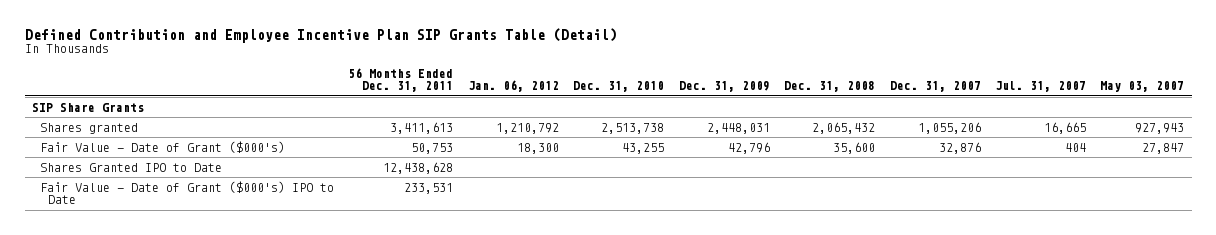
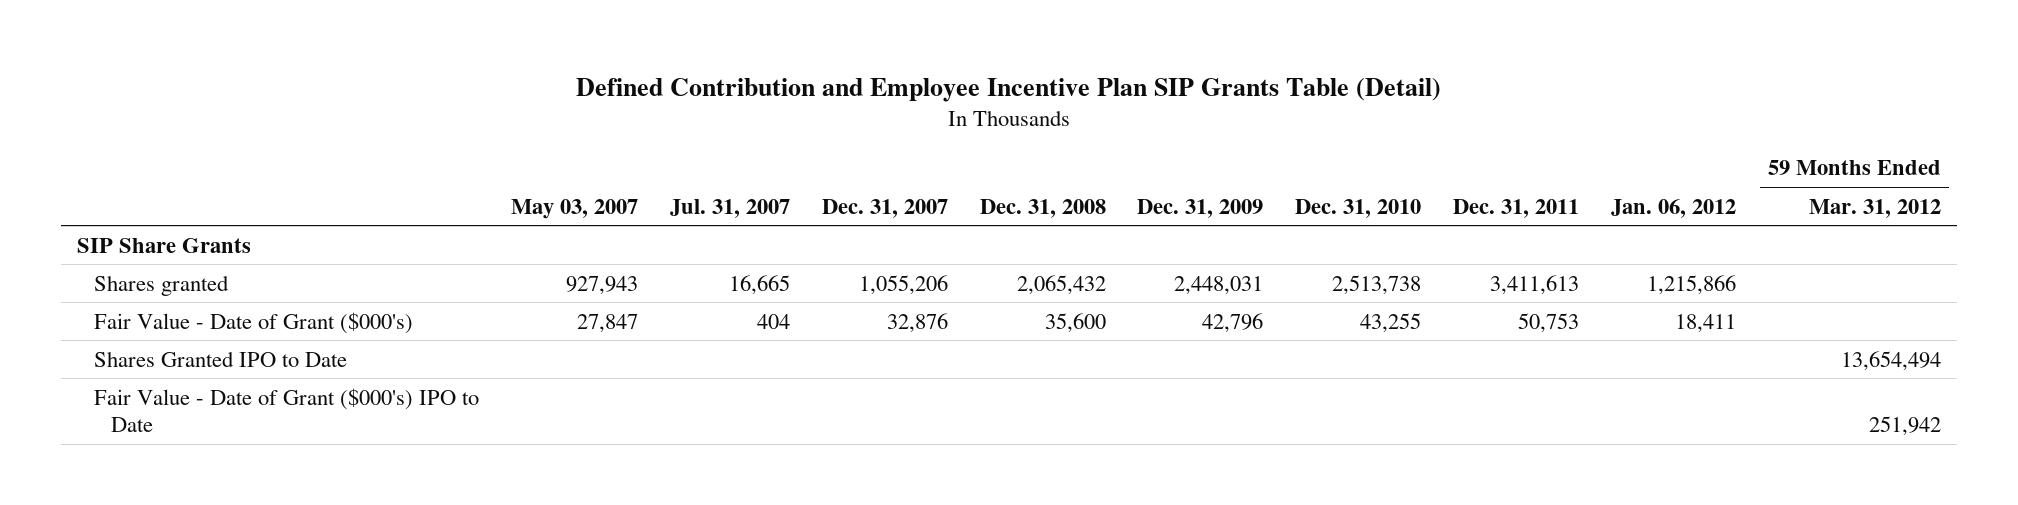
- | 56 Months Ended Dec. 31, 2011 | Jan. 06, 2012 | Dec. 31, 2010 | Dec. 31, 2009 | Dec. 31, 2008 | Dec. 31, 2007 | Jul. 31, 2007 | May 03, 2007
+ | May 03, 2007 | Jul. 31, 2007 | Dec. 31, 2007 | Dec. 31, 2008 | Dec. 31, 2009 | Dec. 31, 2010 | Dec. 31, 2011 | Jan. 06, 2012 | 59 Months Ended Mar. 31, 2012
- Shares granted | 3,411,613 | 1,210,792 | 2,513,738 | 2,448,031 | 2,065,432 | 1,055,206 | 16,665 | 927,943
- Fair Value - Date of Grant ($000's) | 50,753 | 18,300 | 43,255 | 42,796 | 35,600 | 32,876 | 404 | 27,847
+ Shares granted | 927,943 | 16,665 | 1,055,206 | 2,065,432 | 2,448,031 | 2,513,738 | 3,411,613 | 1,215,866 |
+ Fair Value - Date of Grant ($000's) | 27,847 | 404 | 32,876 | 35,600 | 42,796 | 43,255 | 50,753 | 18,411 |

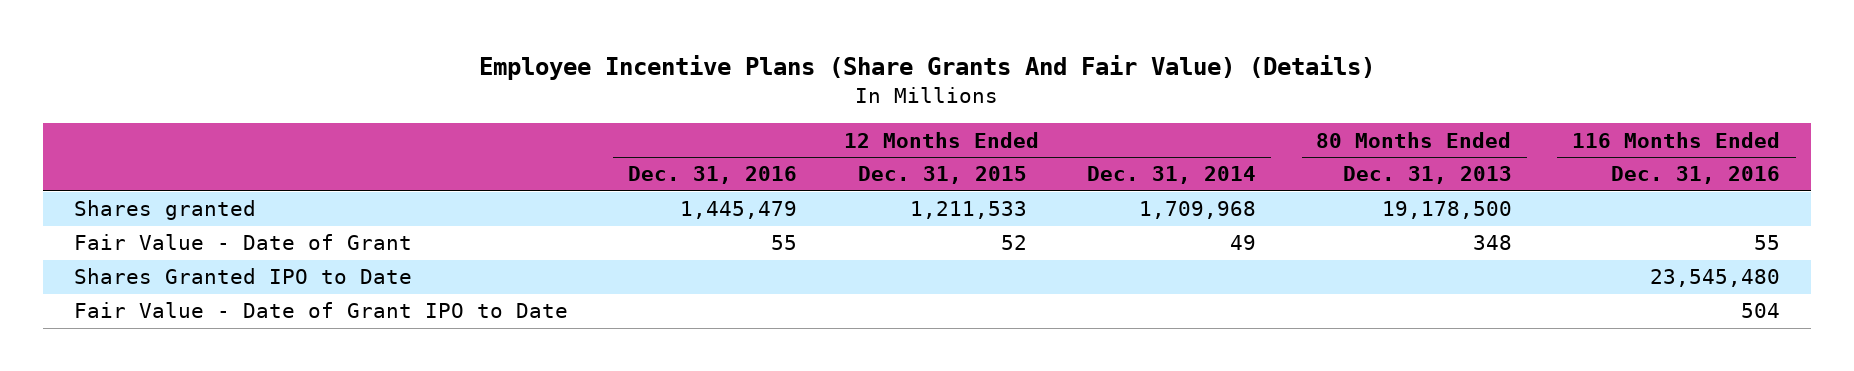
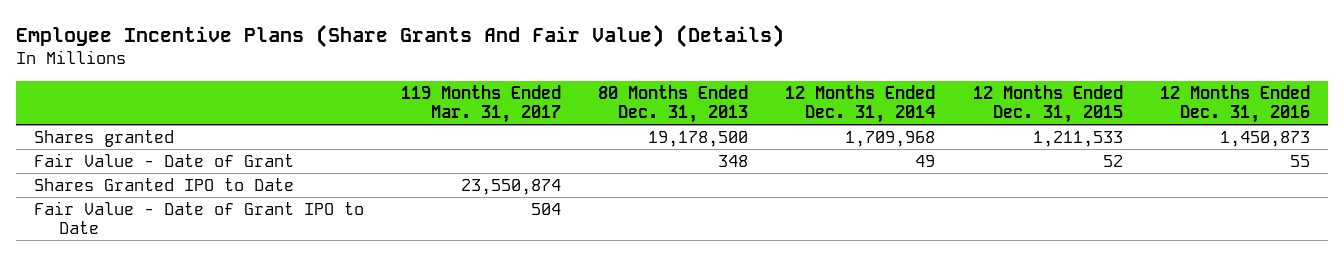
- | 12 Months Ended Dec. 31, 2016 | 12 Months Ended Dec. 31, 2015 | 12 Months Ended Dec. 31, 2014 | 80 Months Ended Dec. 31, 2013 | 116 Months Ended Dec. 31, 2016
+ | 119 Months Ended Mar. 31, 2017 | 80 Months Ended Dec. 31, 2013 | 12 Months Ended Dec. 31, 2014 | 12 Months Ended Dec. 31, 2015 | 12 Months Ended Dec. 31, 2016
- Shares granted | 1,445,479 | 1,211,533 | 1,709,968 | 19,178,500 |
+ Shares granted | | 19,178,500 | 1,709,968 | 1,211,533 | 1,450,873

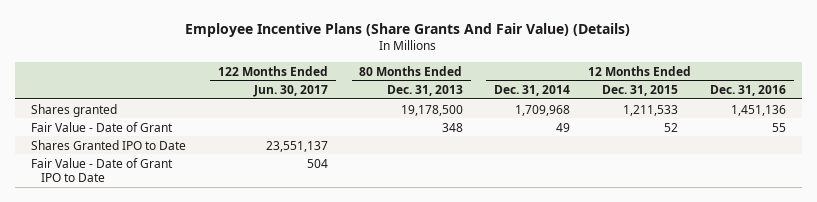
- | 119 Months Ended Mar. 31, 2017 | 80 Months Ended Dec. 31, 2013 | 12 Months Ended Dec. 31, 2014 | 12 Months Ended Dec. 31, 2015 | 12 Months Ended Dec. 31, 2016
+ | 122 Months Ended Jun. 30, 2017 | 80 Months Ended Dec. 31, 2013 | 12 Months Ended Dec. 31, 2014 | 12 Months Ended Dec. 31, 2015 | 12 Months Ended Dec. 31, 2016
- Shares granted | | 19,178,500 | 1,709,968 | 1,211,533 | 1,450,873
+ Shares granted | | 19,178,500 | 1,709,968 | 1,211,533 | 1,451,136

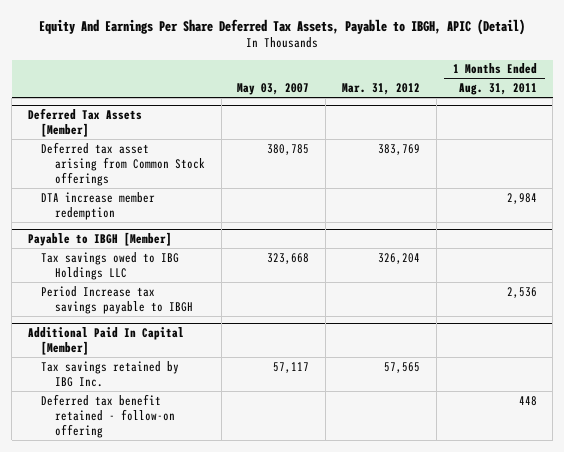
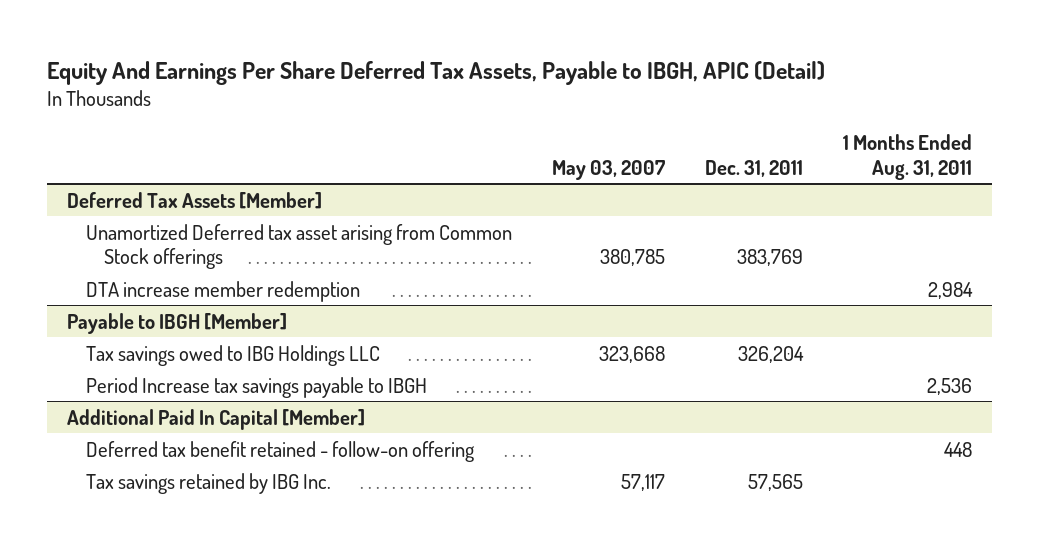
- | May 03, 2007 | Mar. 31, 2012 | 1 Months Ended Aug. 31, 2011
+ | May 03, 2007 | Dec. 31, 2011 | 1 Months Ended Aug. 31, 2011
@ Deferred Tax Assets [Member]
- Deferred tax asset arising from Common Stock offerings | 380,785 | 383,769 |
+ Unamortized Deferred tax asset arising from Common Stock offerings | 380,785 | 383,769 |
@ Additional Paid In Capital [Member]
moved down: Tax savings retained by IBG Inc. | 57,117 | 57,565 |

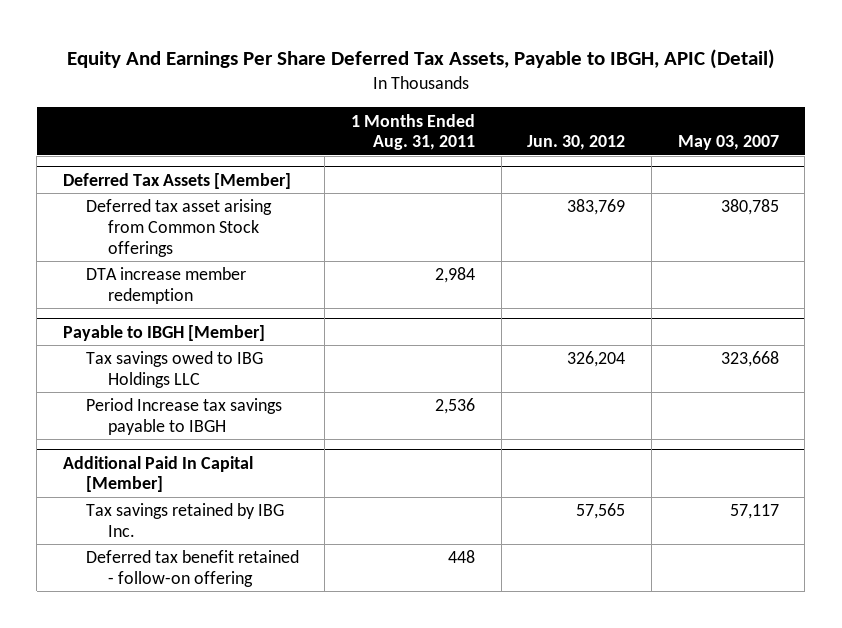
- | May 03, 2007 | Dec. 31, 2011 | 1 Months Ended Aug. 31, 2011
+ | 1 Months Ended Aug. 31, 2011 | Jun. 30, 2012 | May 03, 2007
@ Deferred Tax Assets [Member]
- Unamortized Deferred tax asset arising from Common Stock offerings | 380,785 | 383,769 |
+ Deferred tax asset arising from Common Stock offerings | | 383,769 | 380,785
@ Additional Paid In Capital [Member]
moved down: Deferred tax benefit retained - follow-on offering | 448 | |

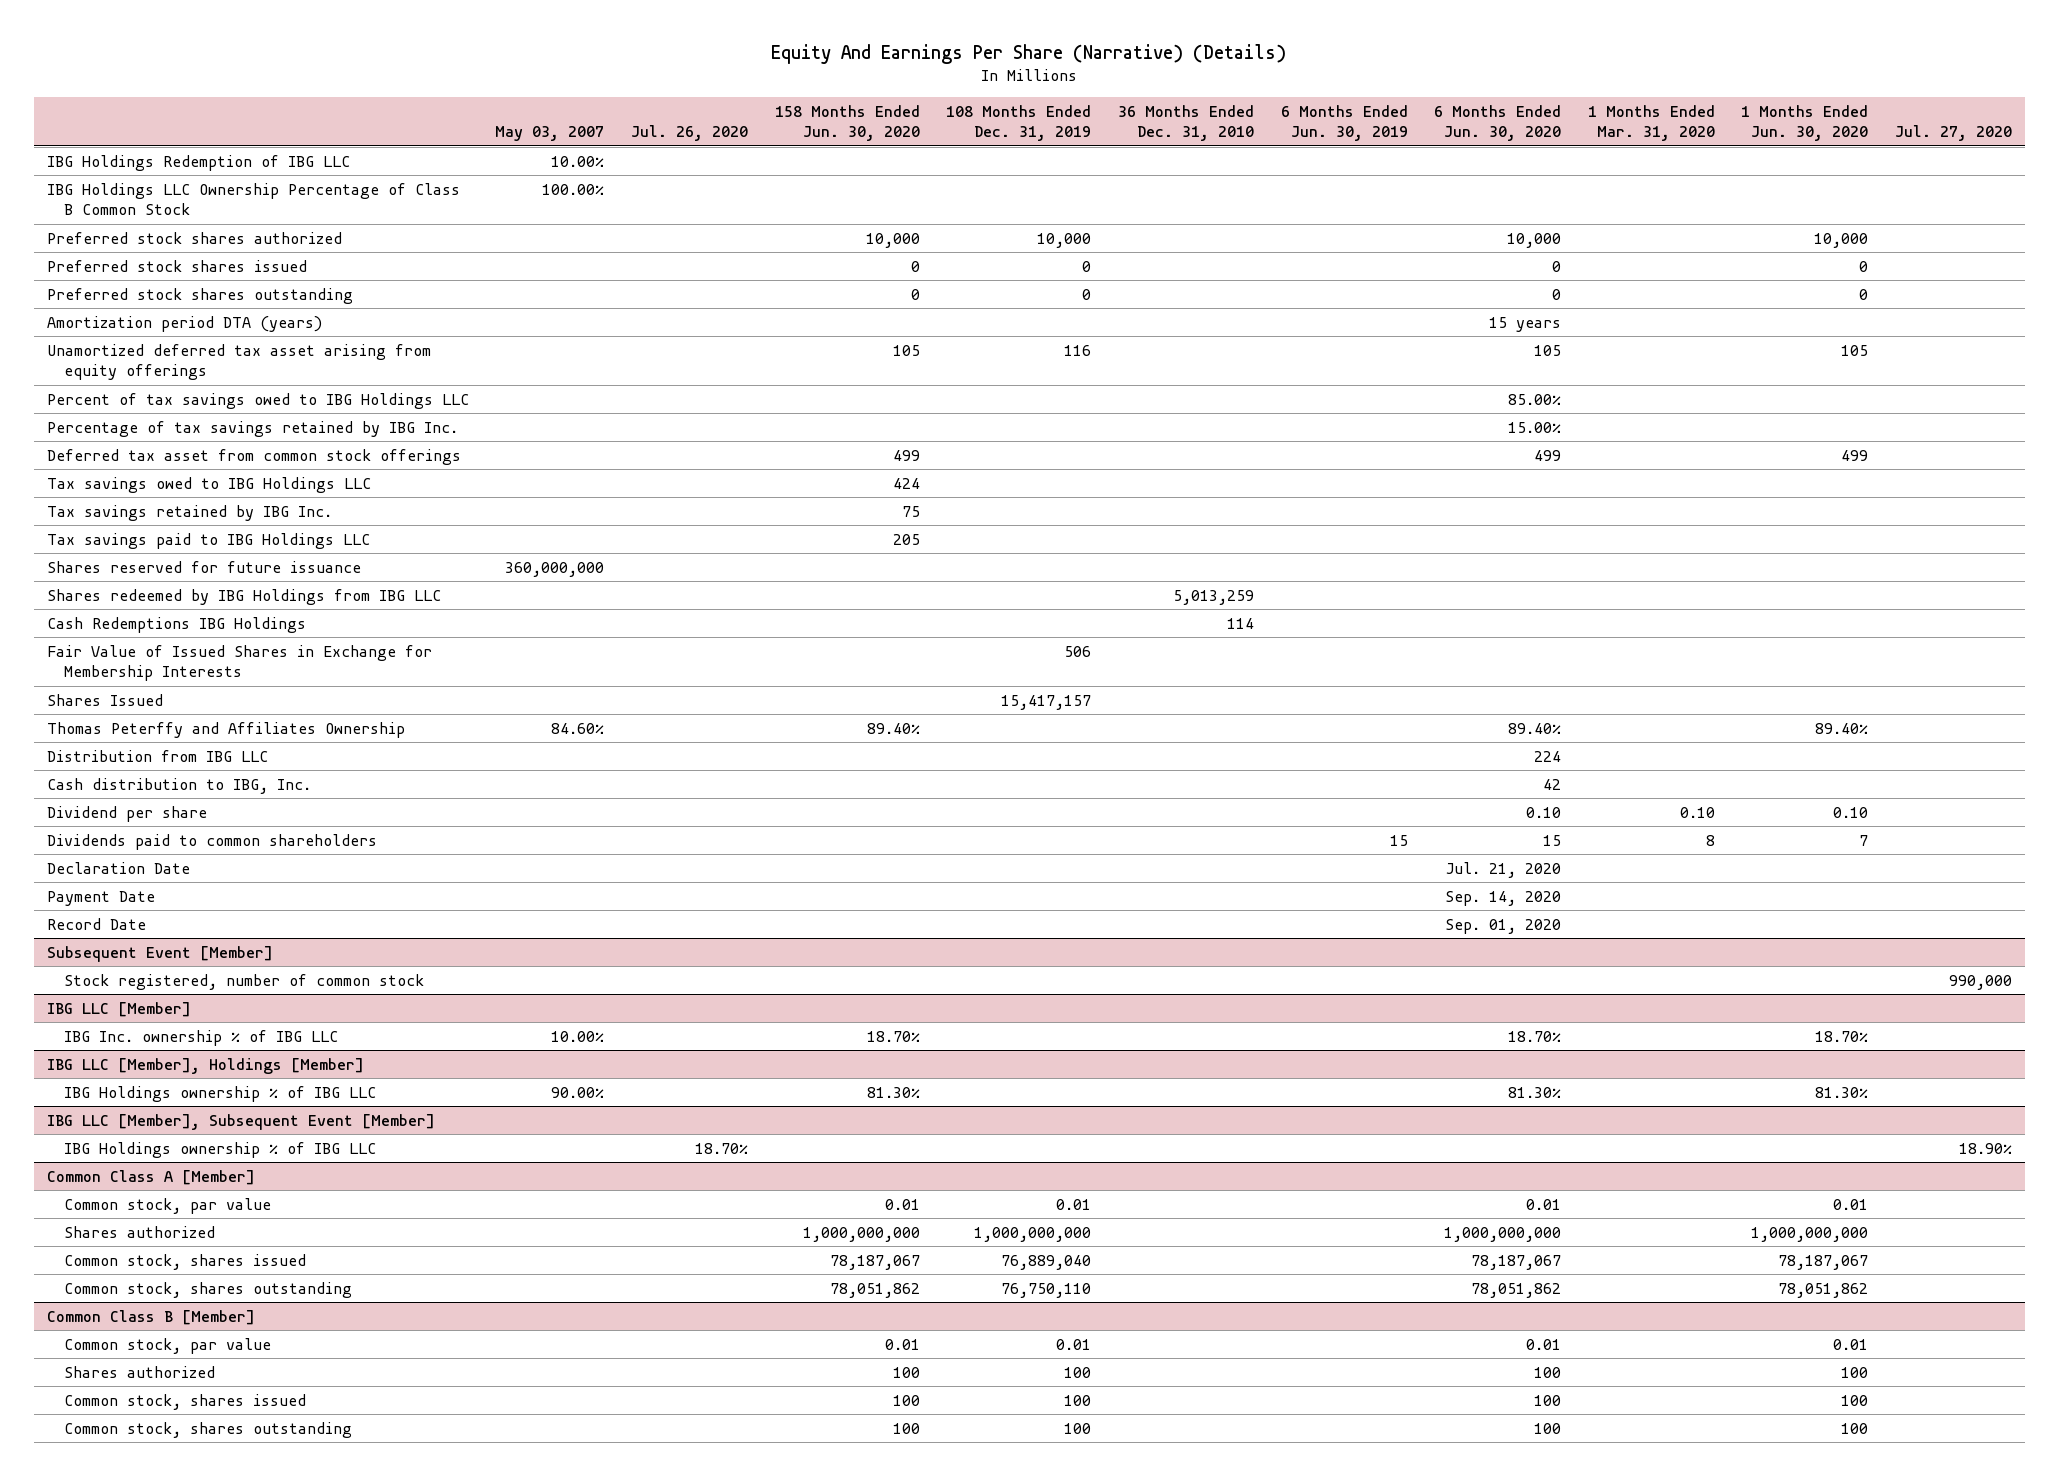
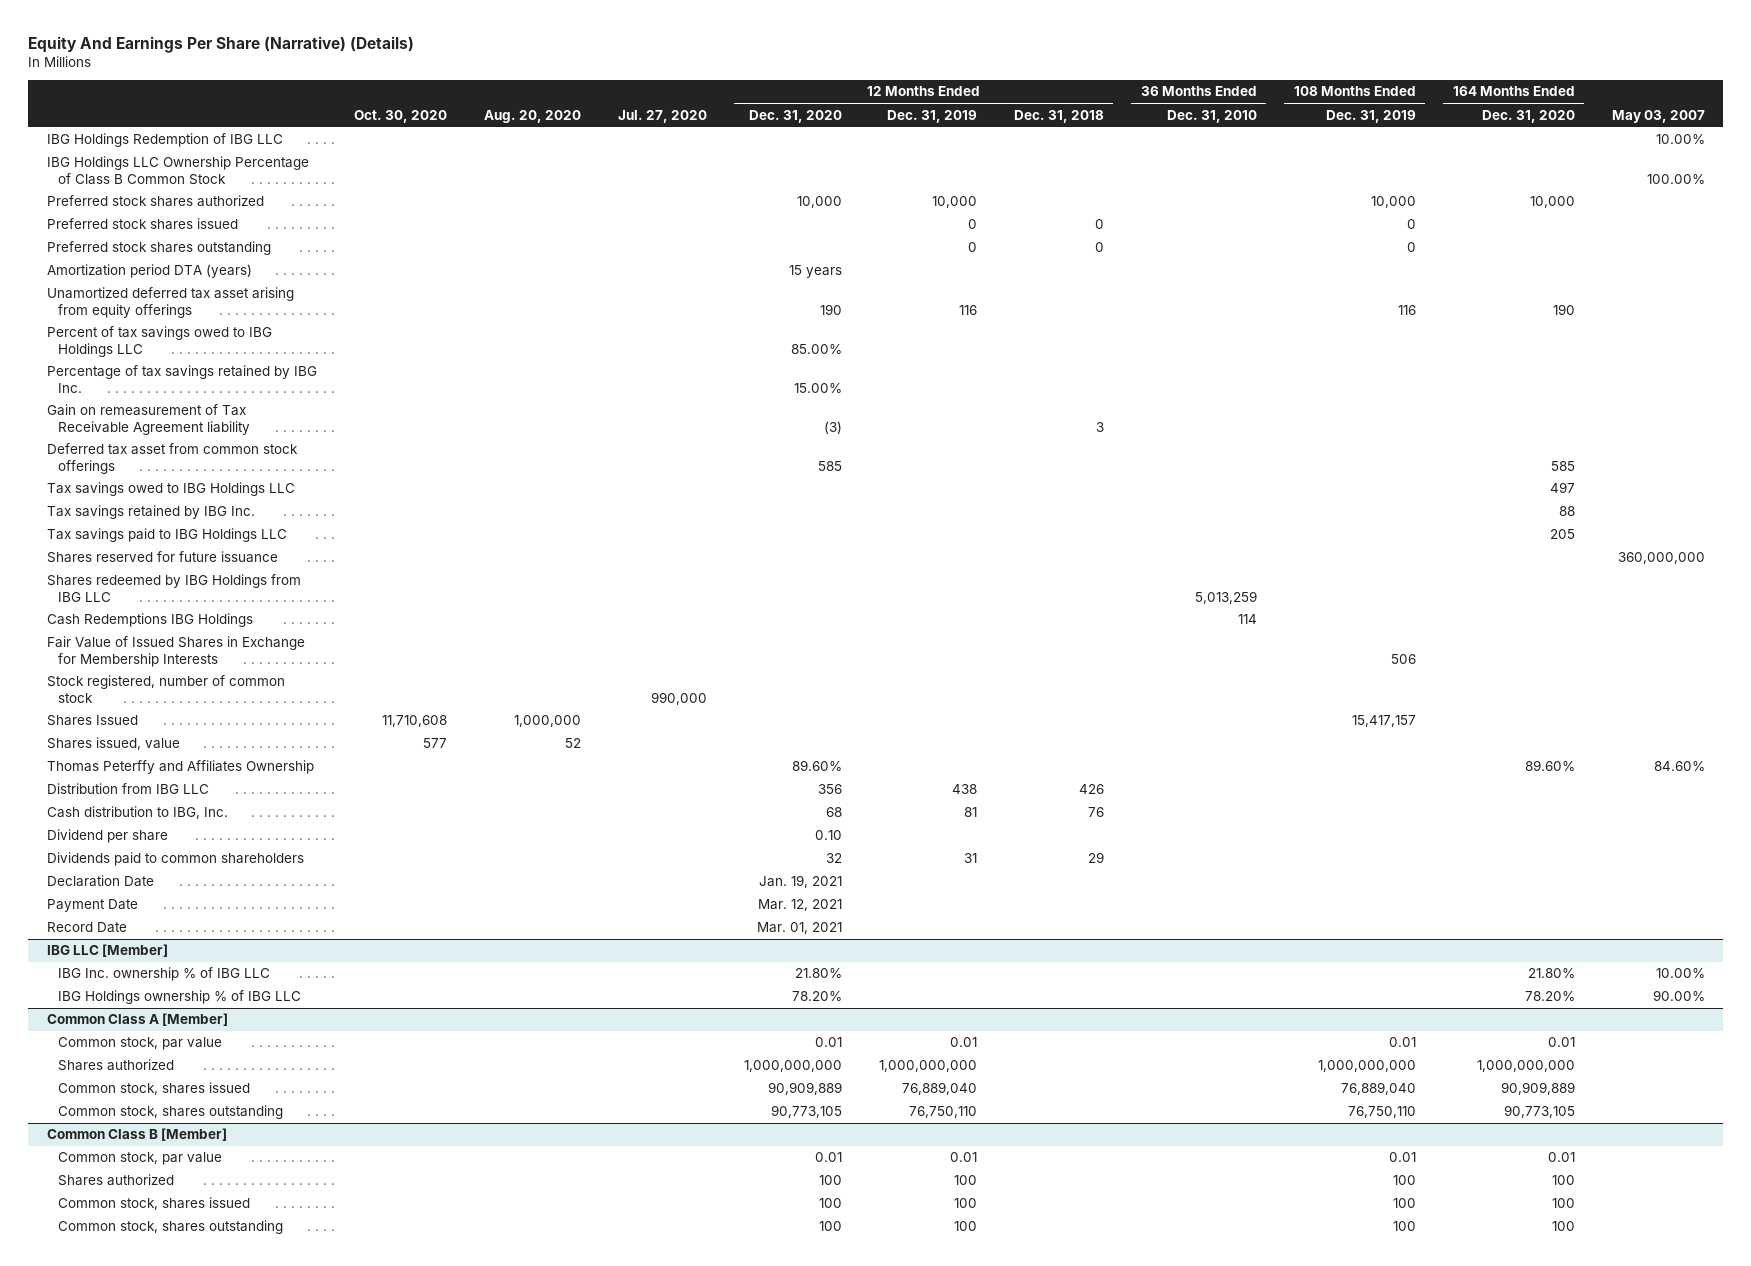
- | May 03, 2007 | Jul. 26, 2020 | 158 Months Ended Jun. 30, 2020 | 108 Months Ended Dec. 31, 2019 | 36 Months Ended Dec. 31, 2010 | 6 Months Ended Jun. 30, 2019 | 6 Months Ended Jun. 30, 2020 | 1 Months Ended Mar. 31, 2020 | 1 Months Ended Jun. 30, 2020 | Jul. 27, 2020
+ | Oct. 30, 2020 | Aug. 20, 2020 | Jul. 27, 2020 | 12 Months Ended Dec. 31, 2020 | 12 Months Ended Dec. 31, 2019 | 12 Months Ended Dec. 31, 2018 | 36 Months Ended Dec. 31, 2010 | 108 Months Ended Dec. 31, 2019 | 164 Months Ended Dec. 31, 2020 | May 03, 2007
+ Gain on remeasurement of Tax Receivable Agreement liability | | | | (3) | | 3 | | | |
+ Stock registered, number of common stock | | | 990,000 | | | | | | |
+ Shares issued, value | 577 | 52 | | | | | | | |
- Subsequent Event [Member]
- Stock registered, number of common stock | | | | | | | | | | 990,000
- IBG LLC [Member], Holdings [Member]
- IBG Holdings ownership % of IBG LLC | 90.00% | | 81.30% | | | | 81.30% | | 81.30% |
- IBG LLC [Member], Subsequent Event [Member]
- IBG Holdings ownership % of IBG LLC | | 18.70% | | | | | | | | 18.90%
@ IBG LLC [Member]
+ IBG Holdings ownership % of IBG LLC | | | | 78.20% | | | | | 78.20% | 90.00%

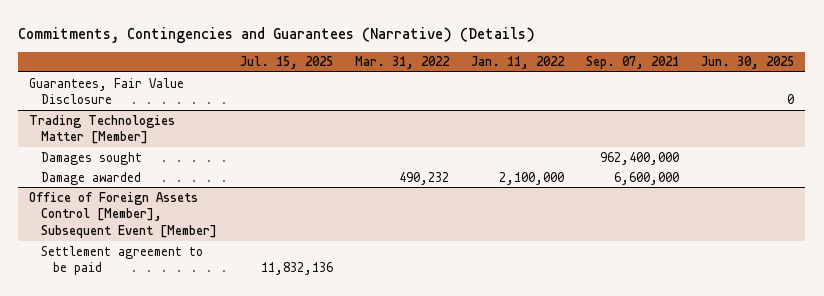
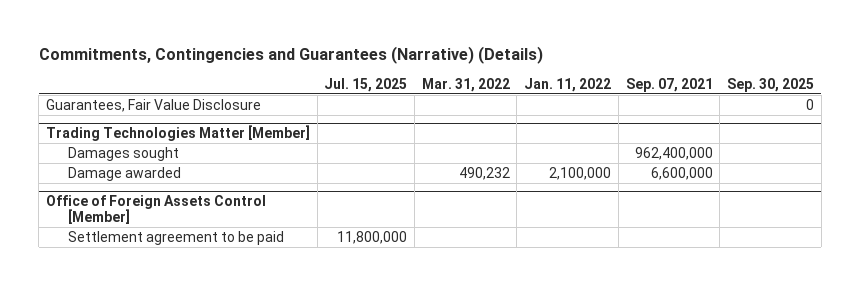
- | Jul. 15, 2025 | Mar. 31, 2022 | Jan. 11, 2022 | Sep. 07, 2021 | Jun. 30, 2025
+ | Jul. 15, 2025 | Mar. 31, 2022 | Jan. 11, 2022 | Sep. 07, 2021 | Sep. 30, 2025
- Office of Foreign Assets Control [Member], Subsequent Event [Member]
- Settlement agreement to be paid | 11,832,136 | | | |
+ Office of Foreign Assets Control [Member]
+ Settlement agreement to be paid | 11,800,000 | | | |

